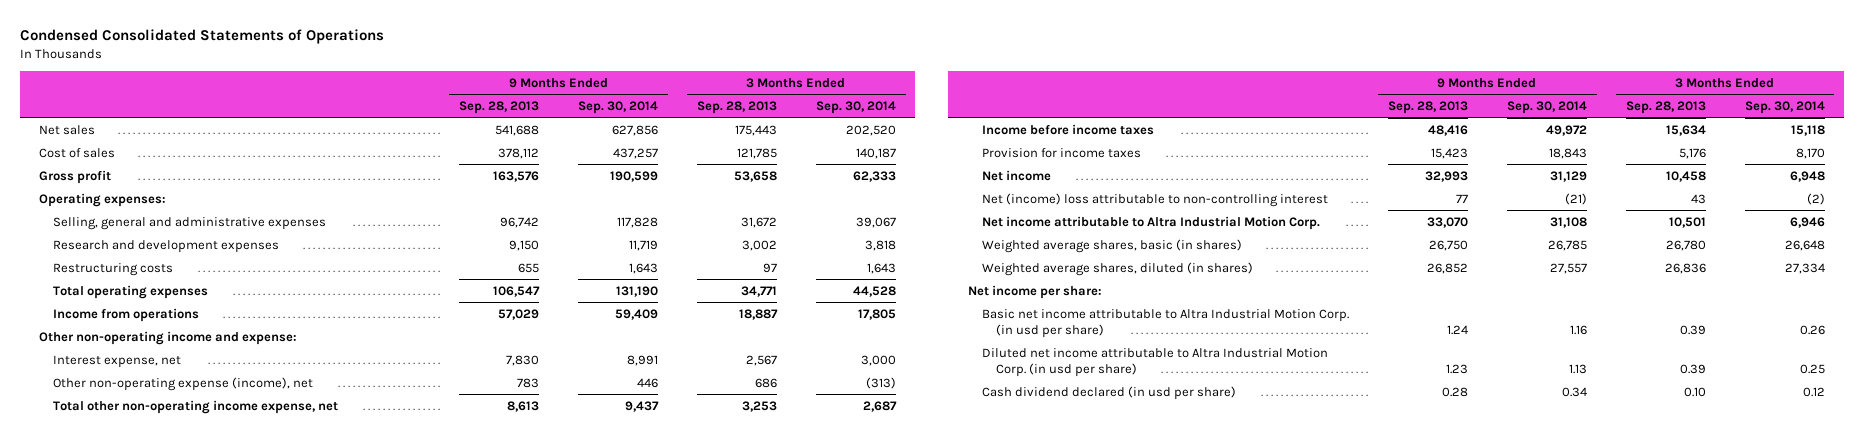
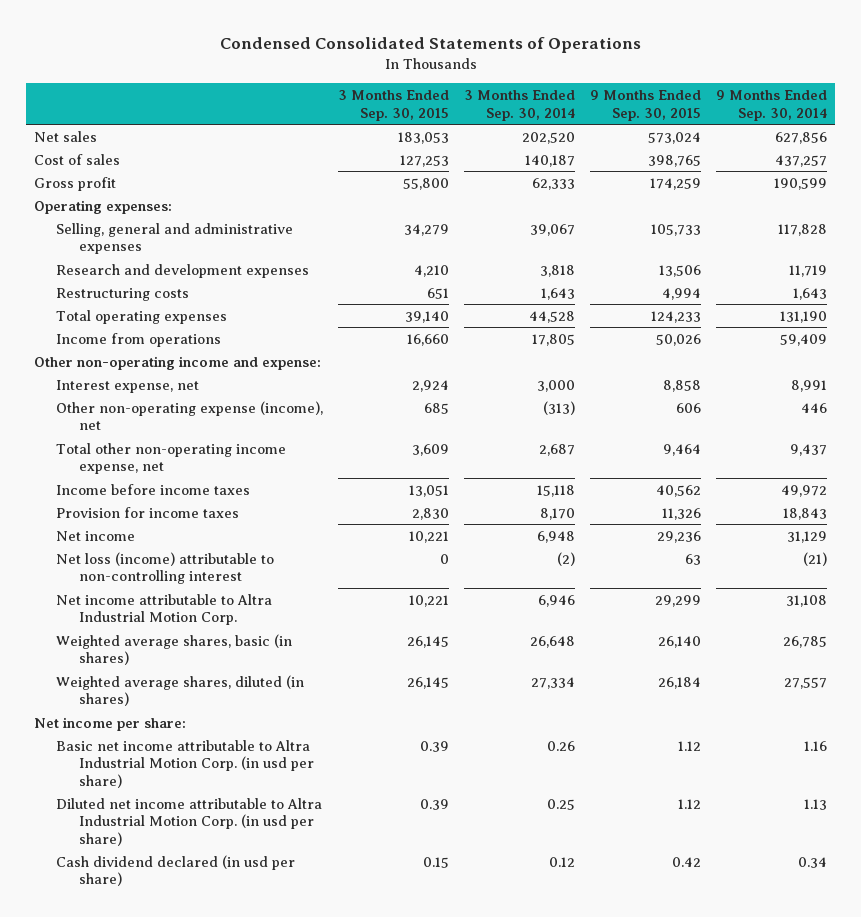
- | 9 Months Ended Sep. 28, 2013 | 9 Months Ended Sep. 30, 2014 | 3 Months Ended Sep. 28, 2013 | 3 Months Ended Sep. 30, 2014
+ | 3 Months Ended Sep. 30, 2015 | 3 Months Ended Sep. 30, 2014 | 9 Months Ended Sep. 30, 2015 | 9 Months Ended Sep. 30, 2014
- Net (income) loss attributable to non-controlling interest | 77 | (21) | 43 | (2)
+ Net loss (income) attributable to non-controlling interest | 0 | (2) | 63 | (21)

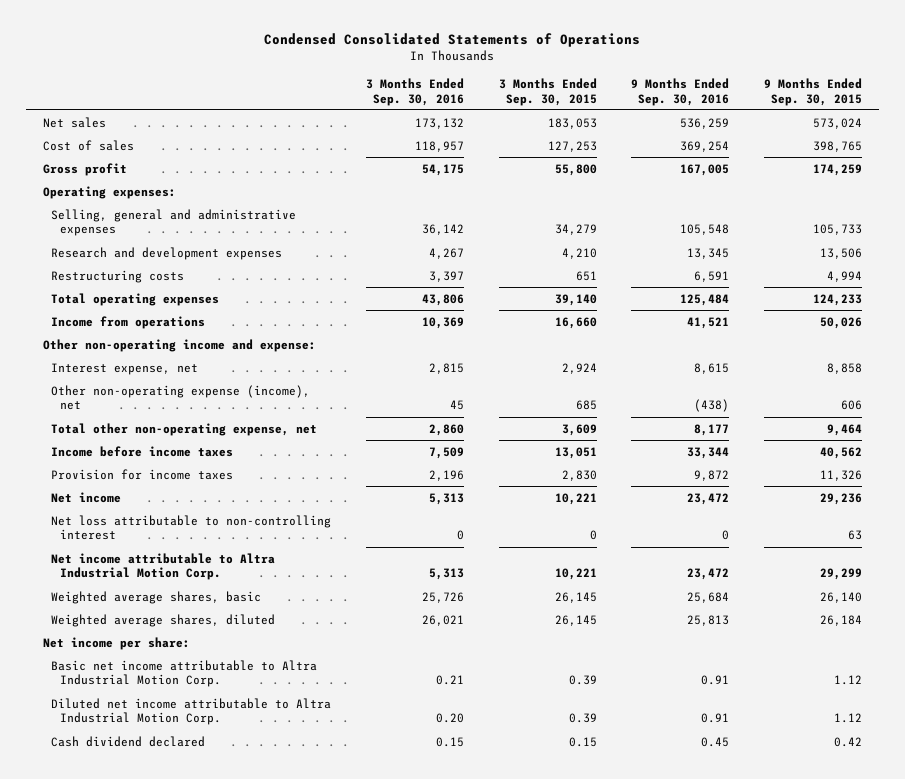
- | 3 Months Ended Sep. 30, 2015 | 3 Months Ended Sep. 30, 2014 | 9 Months Ended Sep. 30, 2015 | 9 Months Ended Sep. 30, 2014
+ | 3 Months Ended Sep. 30, 2016 | 3 Months Ended Sep. 30, 2015 | 9 Months Ended Sep. 30, 2016 | 9 Months Ended Sep. 30, 2015
- Total other non-operating income expense, net | 3,609 | 2,687 | 9,464 | 9,437
+ Total other non-operating expense, net | 2,860 | 3,609 | 8,177 | 9,464
- Net loss (income) attributable to non-controlling interest | 0 | (2) | 63 | (21)
+ Net loss attributable to non-controlling interest | 0 | 0 | 0 | 63
- Weighted average shares, basic (in shares) | 26,145 | 26,648 | 26,140 | 26,785
- Weighted average shares, diluted (in shares) | 26,145 | 27,334 | 26,184 | 27,557
+ Weighted average shares, basic | 25,726 | 26,145 | 25,684 | 26,140
+ Weighted average shares, diluted | 26,021 | 26,145 | 25,813 | 26,184
- Basic net income attributable to Altra Industrial Motion Corp. (in usd per share) | 0.39 | 0.26 | 1.12 | 1.16
- Diluted net income attributable to Altra Industrial Motion Corp. (in usd per share) | 0.39 | 0.25 | 1.12 | 1.13
- Cash dividend declared (in usd per share) | 0.15 | 0.12 | 0.42 | 0.34
+ Basic net income attributable to Altra Industrial Motion Corp. | 0.21 | 0.39 | 0.91 | 1.12
+ Diluted net income attributable to Altra Industrial Motion Corp. | 0.20 | 0.39 | 0.91 | 1.12
+ Cash dividend declared | 0.15 | 0.15 | 0.45 | 0.42

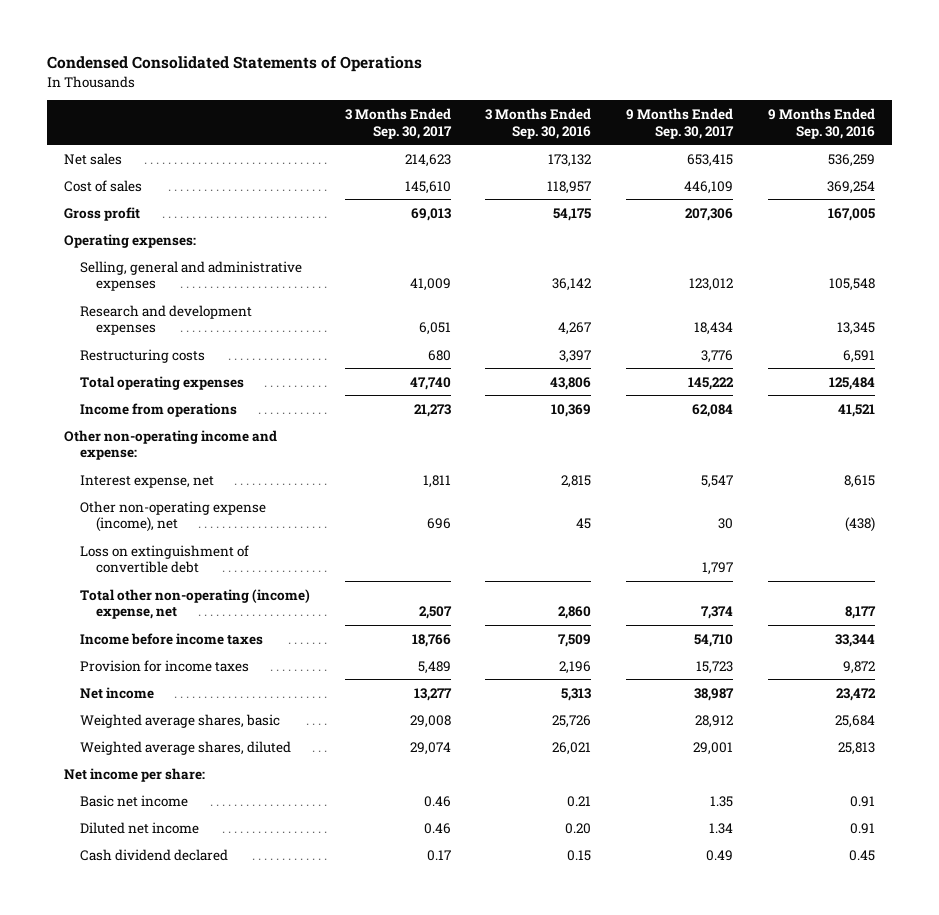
- | 3 Months Ended Sep. 30, 2016 | 3 Months Ended Sep. 30, 2015 | 9 Months Ended Sep. 30, 2016 | 9 Months Ended Sep. 30, 2015
+ | 3 Months Ended Sep. 30, 2017 | 3 Months Ended Sep. 30, 2016 | 9 Months Ended Sep. 30, 2017 | 9 Months Ended Sep. 30, 2016
- Total other non-operating expense, net | 2,860 | 3,609 | 8,177 | 9,464
+ Loss on extinguishment of convertible debt | | | 1,797 |
+ Total other non-operating (income) expense, net | 2,507 | 2,860 | 7,374 | 8,177
- Net loss attributable to non-controlling interest | 0 | 0 | 0 | 63
- Net income attributable to Altra Industrial Motion Corp. | 5,313 | 10,221 | 23,472 | 29,299
- Basic net income attributable to Altra Industrial Motion Corp. | 0.21 | 0.39 | 0.91 | 1.12
- Diluted net income attributable to Altra Industrial Motion Corp. | 0.20 | 0.39 | 0.91 | 1.12
+ Basic net income | 0.46 | 0.21 | 1.35 | 0.91
+ Diluted net income | 0.46 | 0.20 | 1.34 | 0.91

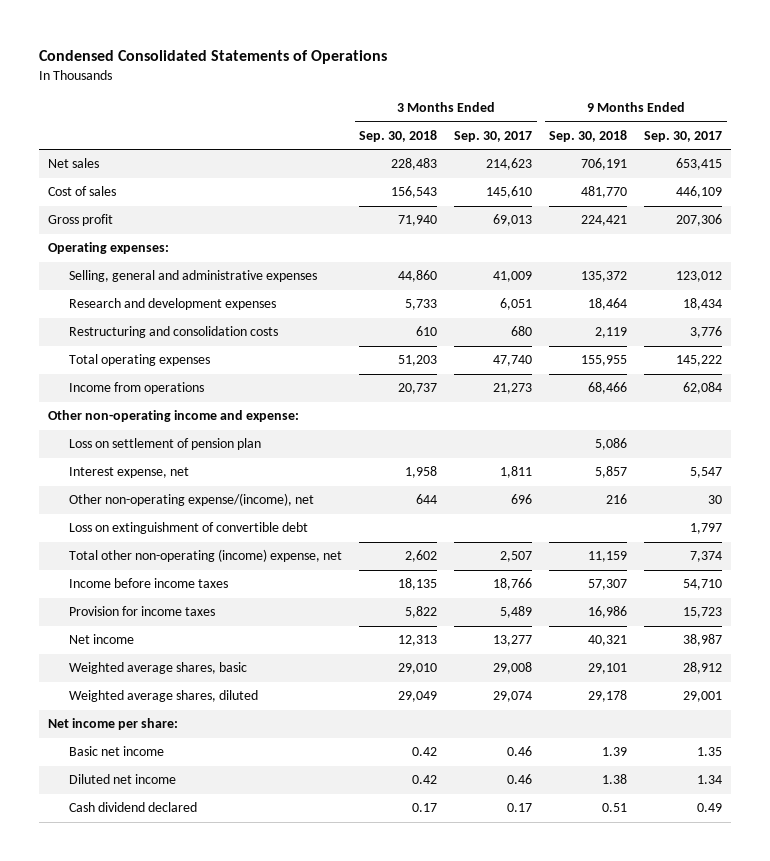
- | 3 Months Ended Sep. 30, 2017 | 3 Months Ended Sep. 30, 2016 | 9 Months Ended Sep. 30, 2017 | 9 Months Ended Sep. 30, 2016
+ | 3 Months Ended Sep. 30, 2018 | 3 Months Ended Sep. 30, 2017 | 9 Months Ended Sep. 30, 2018 | 9 Months Ended Sep. 30, 2017
- Restructuring costs | 680 | 3,397 | 3,776 | 6,591
+ Restructuring and consolidation costs | 610 | 680 | 2,119 | 3,776
+ Loss on settlement of pension plan | | | 5,086 |
- Other non-operating expense (income), net | 696 | 45 | 30 | (438)
+ Other non-operating expense/(income), net | 644 | 696 | 216 | 30

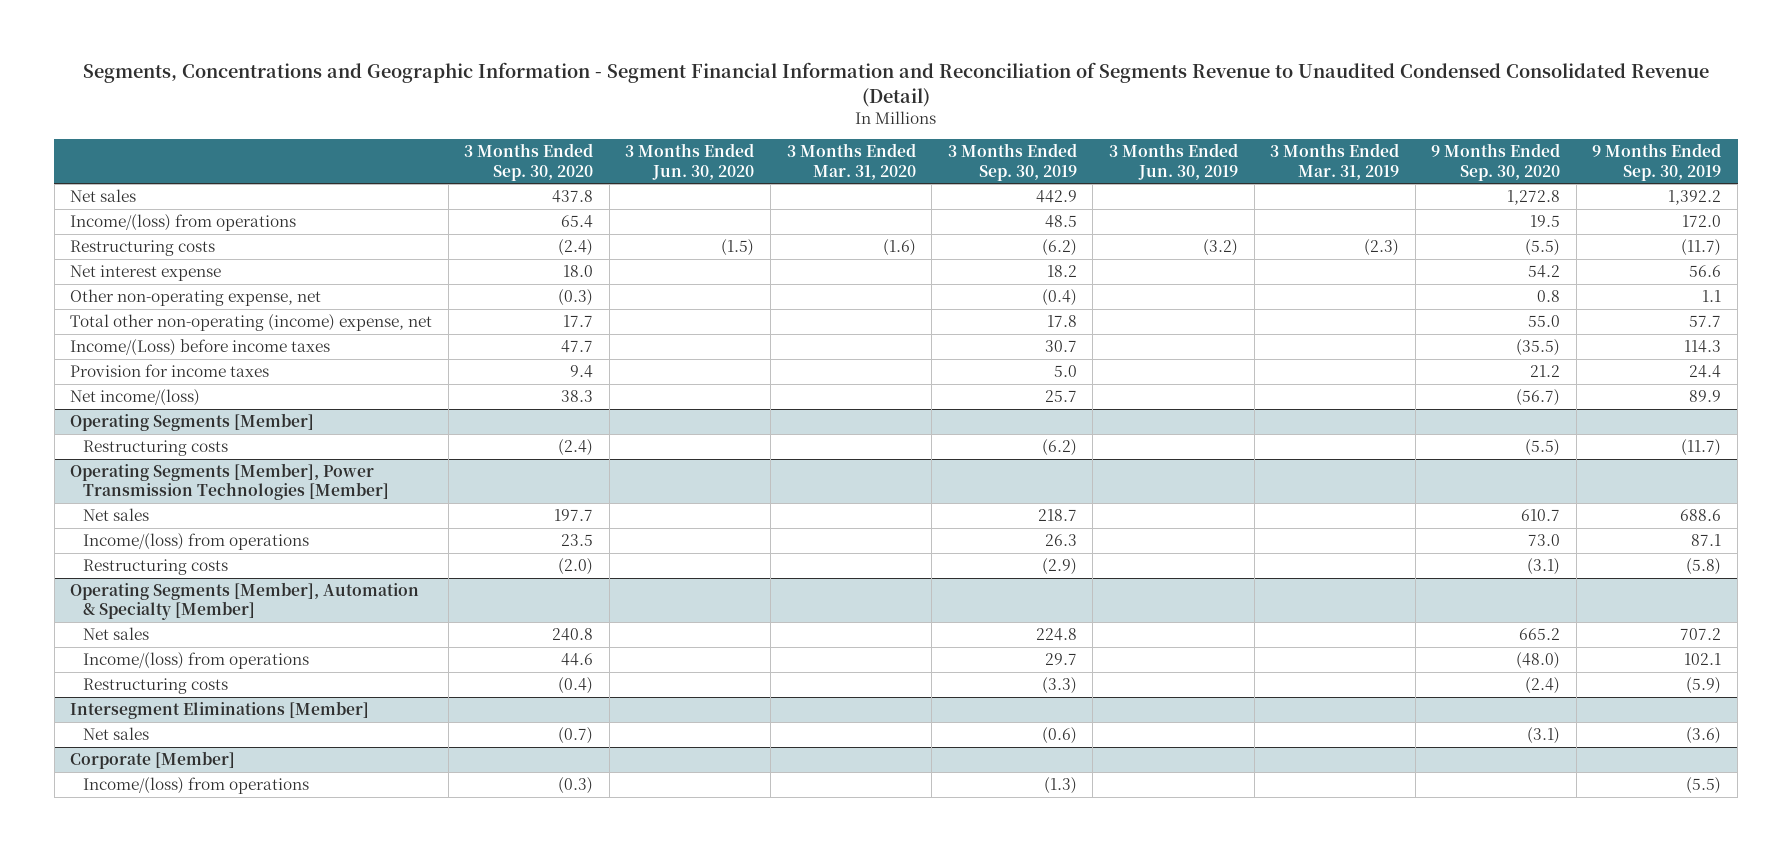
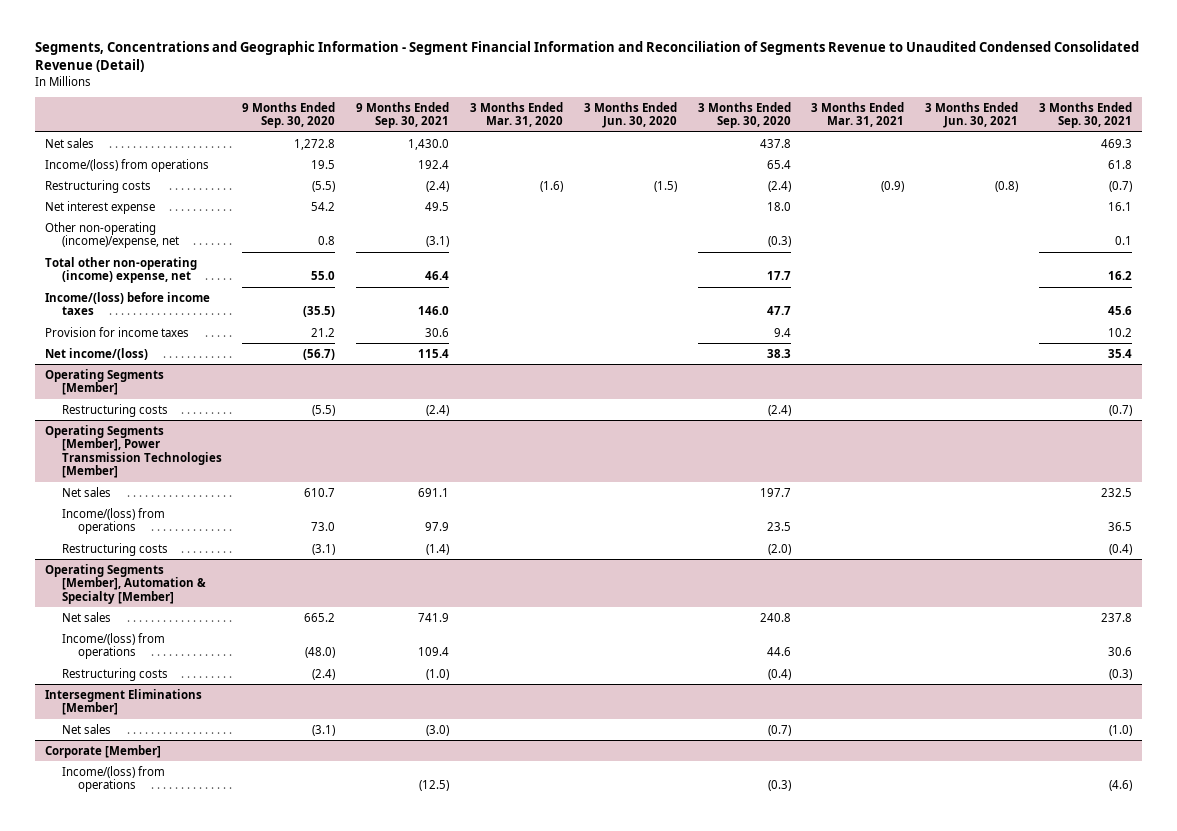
- | 3 Months Ended Sep. 30, 2020 | 3 Months Ended Jun. 30, 2020 | 3 Months Ended Mar. 31, 2020 | 3 Months Ended Sep. 30, 2019 | 3 Months Ended Jun. 30, 2019 | 3 Months Ended Mar. 31, 2019 | 9 Months Ended Sep. 30, 2020 | 9 Months Ended Sep. 30, 2019
+ | 9 Months Ended Sep. 30, 2020 | 9 Months Ended Sep. 30, 2021 | 3 Months Ended Mar. 31, 2020 | 3 Months Ended Jun. 30, 2020 | 3 Months Ended Sep. 30, 2020 | 3 Months Ended Mar. 31, 2021 | 3 Months Ended Jun. 30, 2021 | 3 Months Ended Sep. 30, 2021
- Other non-operating expense, net | (0.3) | | | (0.4) | | | 0.8 | 1.1
+ Other non-operating (income)/expense, net | 0.8 | (3.1) | | | (0.3) | | | 0.1
- Income/(Loss) before income taxes | 47.7 | | | 30.7 | | | (35.5) | 114.3
+ Income/(loss) before income taxes | (35.5) | 146.0 | | | 47.7 | | | 45.6

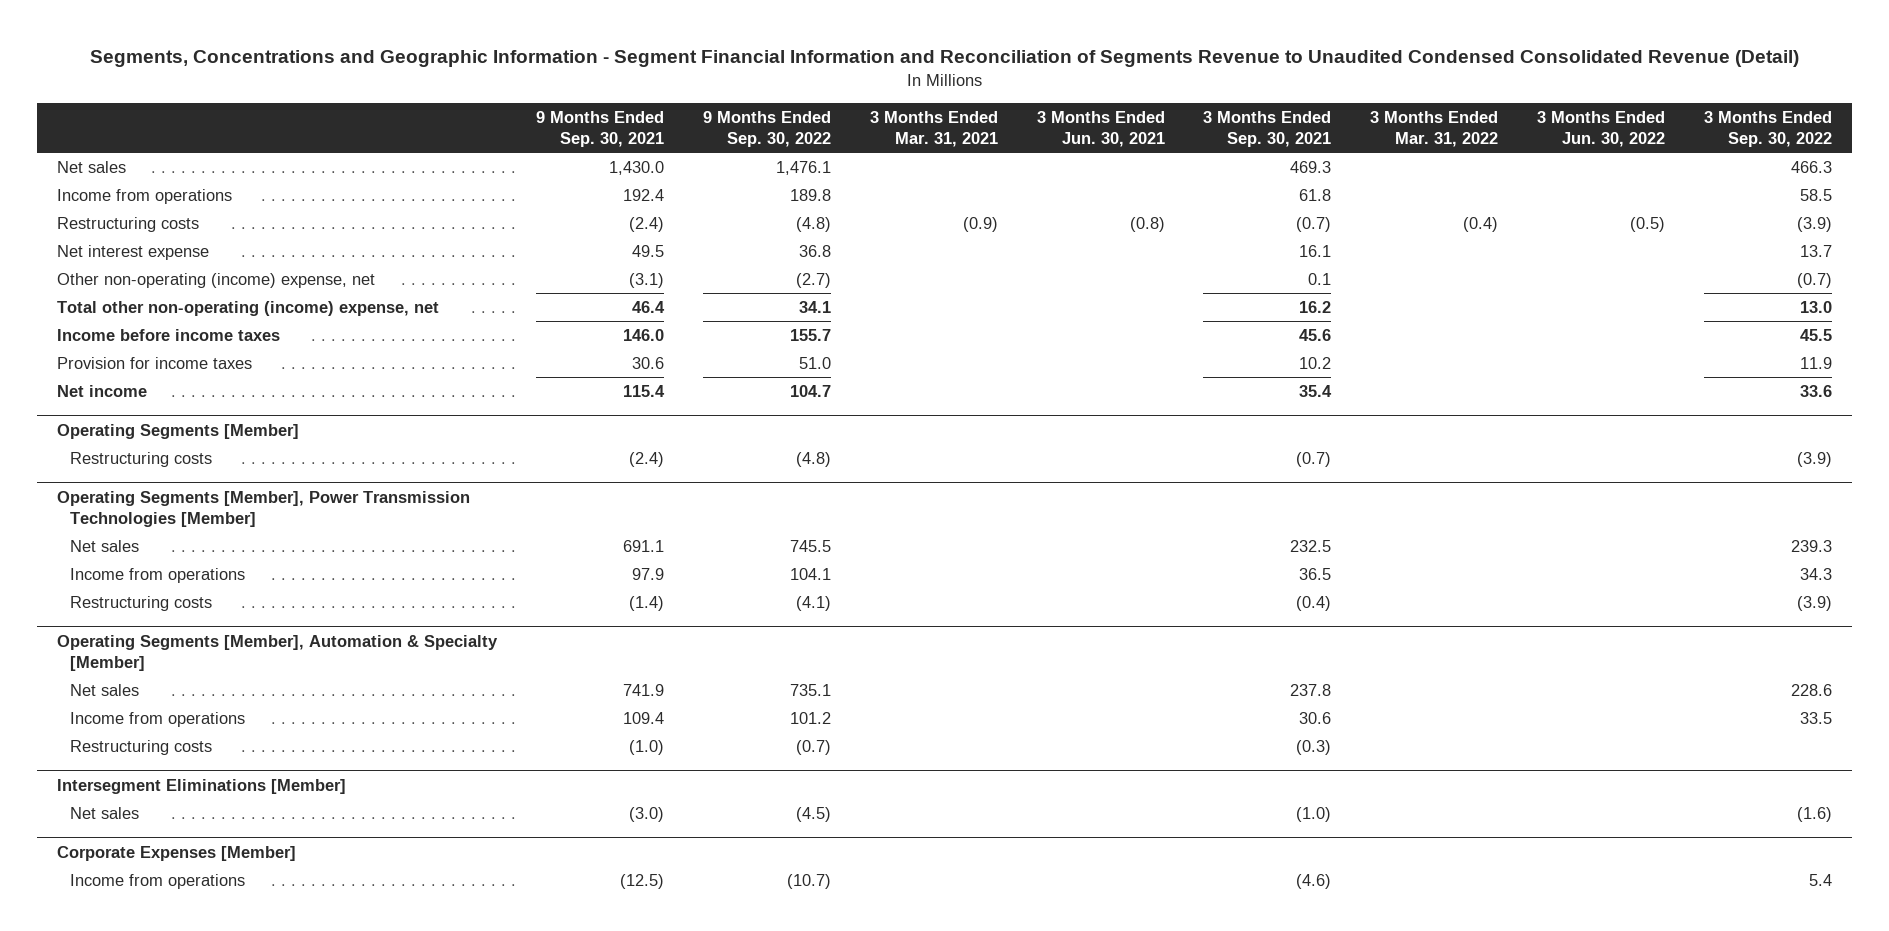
- | 9 Months Ended Sep. 30, 2020 | 9 Months Ended Sep. 30, 2021 | 3 Months Ended Mar. 31, 2020 | 3 Months Ended Jun. 30, 2020 | 3 Months Ended Sep. 30, 2020 | 3 Months Ended Mar. 31, 2021 | 3 Months Ended Jun. 30, 2021 | 3 Months Ended Sep. 30, 2021
+ | 9 Months Ended Sep. 30, 2021 | 9 Months Ended Sep. 30, 2022 | 3 Months Ended Mar. 31, 2021 | 3 Months Ended Jun. 30, 2021 | 3 Months Ended Sep. 30, 2021 | 3 Months Ended Mar. 31, 2022 | 3 Months Ended Jun. 30, 2022 | 3 Months Ended Sep. 30, 2022
- Income/(loss) from operations | 19.5 | 192.4 | | | 65.4 | | | 61.8
+ Income from operations | 192.4 | 189.8 | | | 61.8 | | | 58.5
- Other non-operating (income)/expense, net | 0.8 | (3.1) | | | (0.3) | | | 0.1
+ Other non-operating (income) expense, net | (3.1) | (2.7) | | | 0.1 | | | (0.7)
- Income/(loss) before income taxes | (35.5) | 146.0 | | | 47.7 | | | 45.6
+ Income before income taxes | 146.0 | 155.7 | | | 45.6 | | | 45.5
- Net income/(loss) | (56.7) | 115.4 | | | 38.3 | | | 35.4
+ Net income | 115.4 | 104.7 | | | 35.4 | | | 33.6
@ Operating Segments [Member], Power Transmission Technologies [Member]
- Income/(loss) from operations | 73.0 | 97.9 | | | 23.5 | | | 36.5
+ Income from operations | 97.9 | 104.1 | | | 36.5 | | | 34.3
@ Operating Segments [Member], Automation & Specialty [Member]
- Income/(loss) from operations | (48.0) | 109.4 | | | 44.6 | | | 30.6
+ Income from operations | 109.4 | 101.2 | | | 30.6 | | | 33.5
- Corporate [Member]
- Income/(loss) from operations | | (12.5) | | | (0.3) | | | (4.6)
+ Corporate Expenses [Member]
+ Income from operations | (12.5) | (10.7) | | | (4.6) | | | 5.4

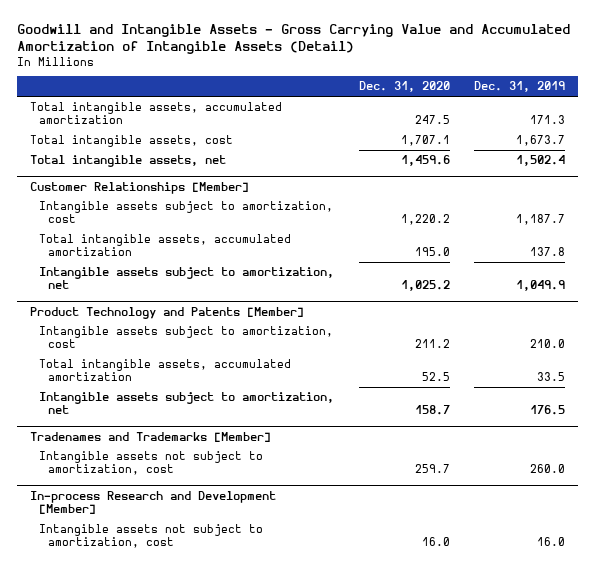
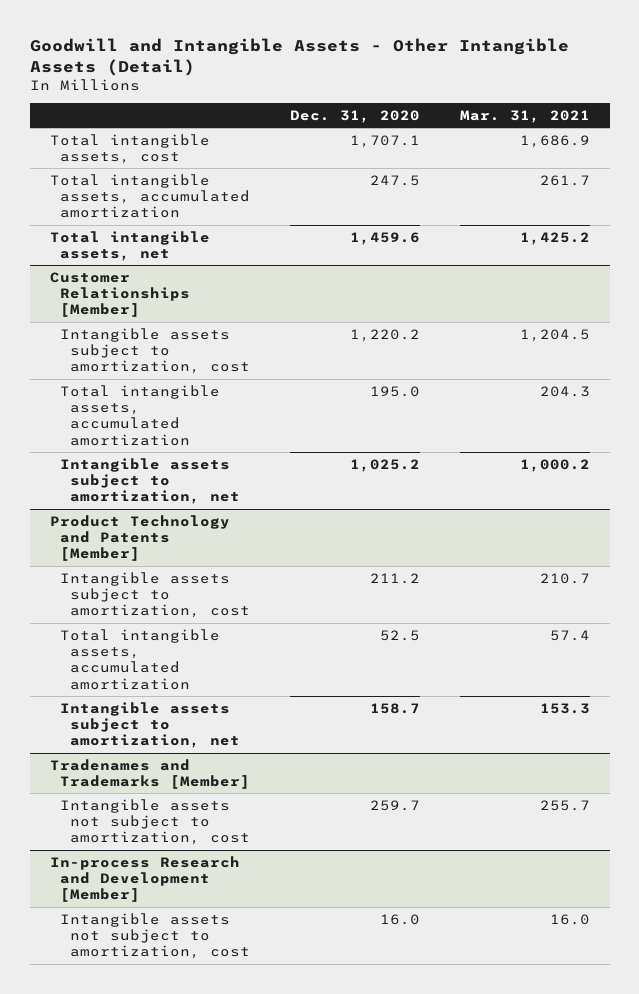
- Goodwill and Intangible Assets - Gross Carrying Value and Accumulated Amortization of Intangible Assets (Detail)
+ Goodwill and Intangible Assets - Other Intangible Assets (Detail)
- | Dec. 31, 2020 | Dec. 31, 2019
+ | Dec. 31, 2020 | Mar. 31, 2021
moved down: Total intangible assets, accumulated amortization | 247.5 | 261.7

